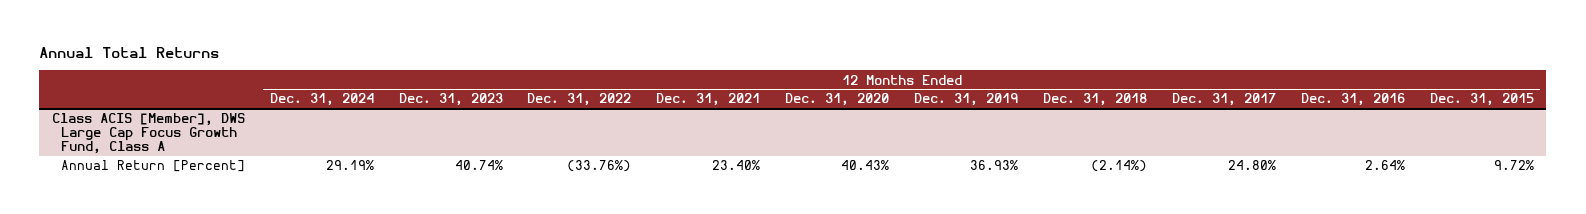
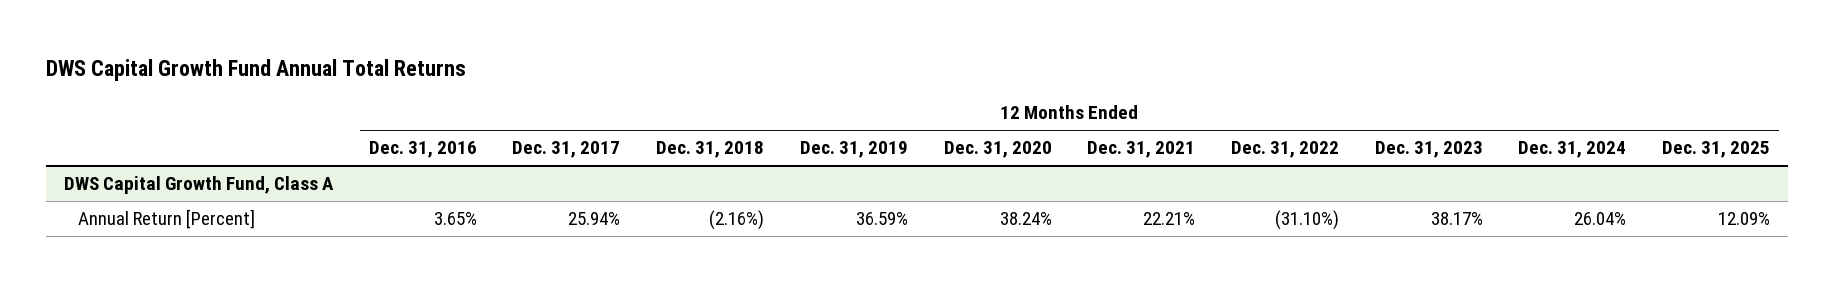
- Annual Total Returns
+ DWS Capital Growth Fund Annual Total Returns
- | 12 Months Ended Dec. 31, 2024 | 12 Months Ended Dec. 31, 2023 | 12 Months Ended Dec. 31, 2022 | 12 Months Ended Dec. 31, 2021 | 12 Months Ended Dec. 31, 2020 | 12 Months Ended Dec. 31, 2019 | 12 Months Ended Dec. 31, 2018 | 12 Months Ended Dec. 31, 2017 | 12 Months Ended Dec. 31, 2016 | 12 Months Ended Dec. 31, 2015
+ | 12 Months Ended Dec. 31, 2016 | 12 Months Ended Dec. 31, 2017 | 12 Months Ended Dec. 31, 2018 | 12 Months Ended Dec. 31, 2019 | 12 Months Ended Dec. 31, 2020 | 12 Months Ended Dec. 31, 2021 | 12 Months Ended Dec. 31, 2022 | 12 Months Ended Dec. 31, 2023 | 12 Months Ended Dec. 31, 2024 | 12 Months Ended Dec. 31, 2025
- Class ACIS [Member], DWS Large Cap Focus Growth Fund, Class A
- Annual Return [Percent] | 29.19% | 40.74% | (33.76%) | 23.40% | 40.43% | 36.93% | (2.14%) | 24.80% | 2.64% | 9.72%
+ DWS Capital Growth Fund, Class A
+ Annual Return [Percent] | 3.65% | 25.94% | (2.16%) | 36.59% | 38.24% | 22.21% | (31.10%) | 38.17% | 26.04% | 12.09%

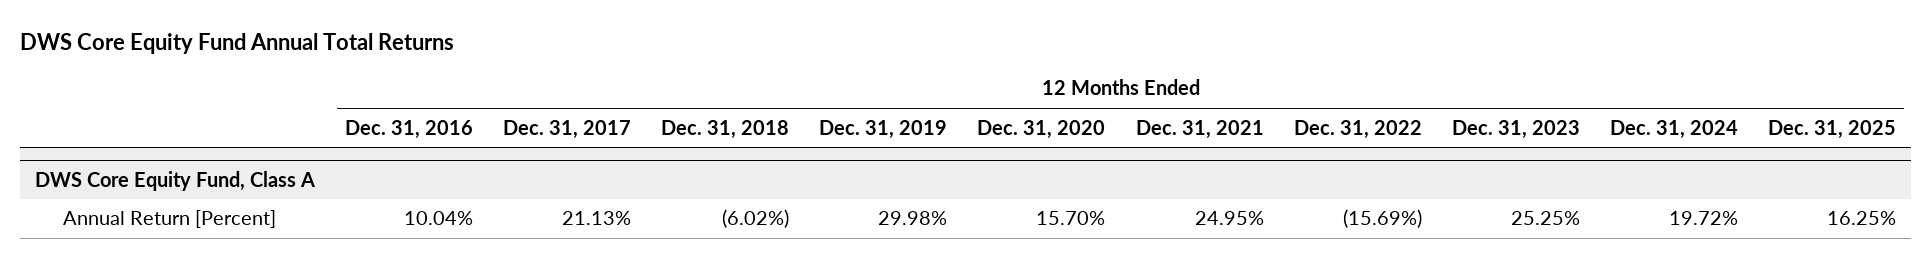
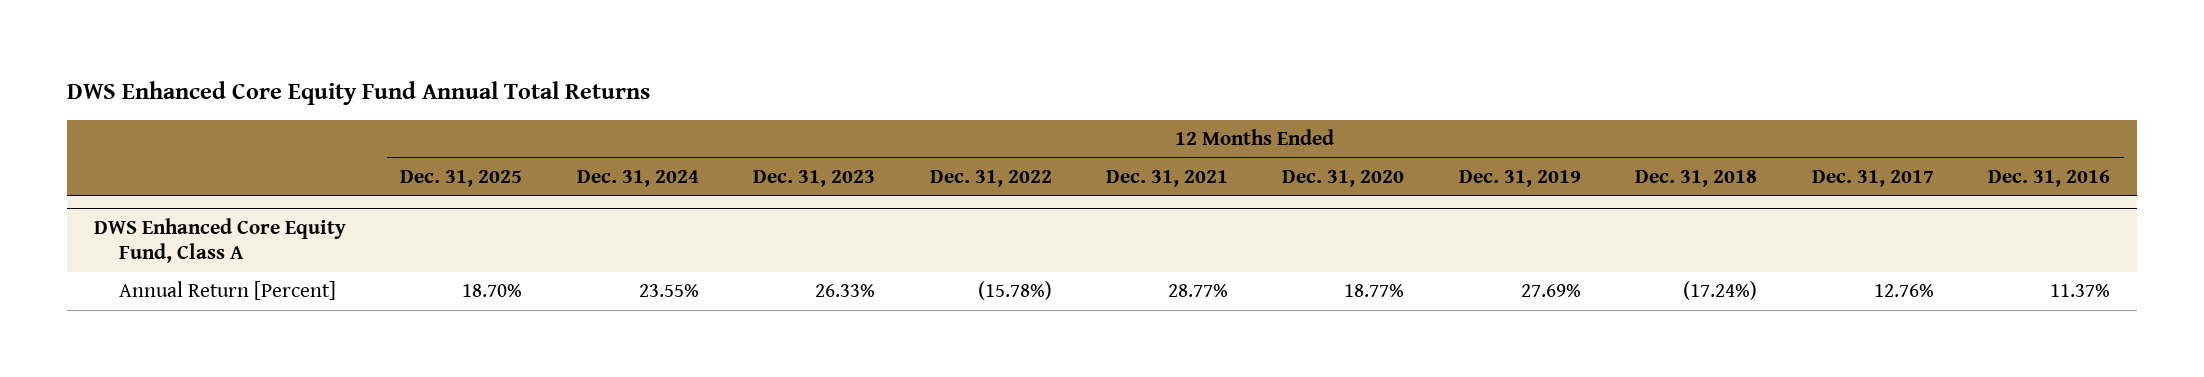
- DWS Core Equity Fund Annual Total Returns
+ DWS Enhanced Core Equity Fund Annual Total Returns
- | 12 Months Ended Dec. 31, 2016 | 12 Months Ended Dec. 31, 2017 | 12 Months Ended Dec. 31, 2018 | 12 Months Ended Dec. 31, 2019 | 12 Months Ended Dec. 31, 2020 | 12 Months Ended Dec. 31, 2021 | 12 Months Ended Dec. 31, 2022 | 12 Months Ended Dec. 31, 2023 | 12 Months Ended Dec. 31, 2024 | 12 Months Ended Dec. 31, 2025
+ | 12 Months Ended Dec. 31, 2025 | 12 Months Ended Dec. 31, 2024 | 12 Months Ended Dec. 31, 2023 | 12 Months Ended Dec. 31, 2022 | 12 Months Ended Dec. 31, 2021 | 12 Months Ended Dec. 31, 2020 | 12 Months Ended Dec. 31, 2019 | 12 Months Ended Dec. 31, 2018 | 12 Months Ended Dec. 31, 2017 | 12 Months Ended Dec. 31, 2016
- DWS Core Equity Fund, Class A
- Annual Return [Percent] | 10.04% | 21.13% | (6.02%) | 29.98% | 15.70% | 24.95% | (15.69%) | 25.25% | 19.72% | 16.25%
+ DWS Enhanced Core Equity Fund, Class A
+ Annual Return [Percent] | 18.70% | 23.55% | 26.33% | (15.78%) | 28.77% | 18.77% | 27.69% | (17.24%) | 12.76% | 11.37%

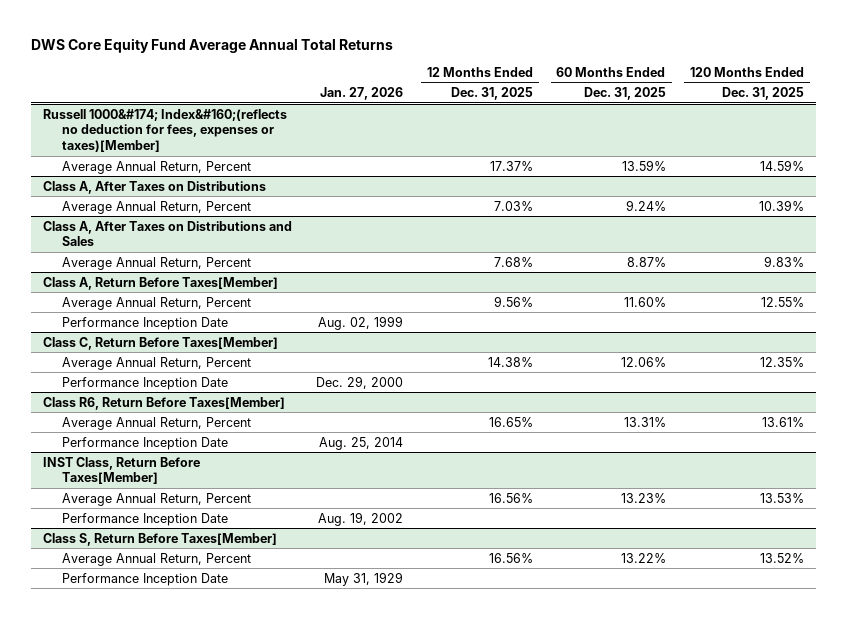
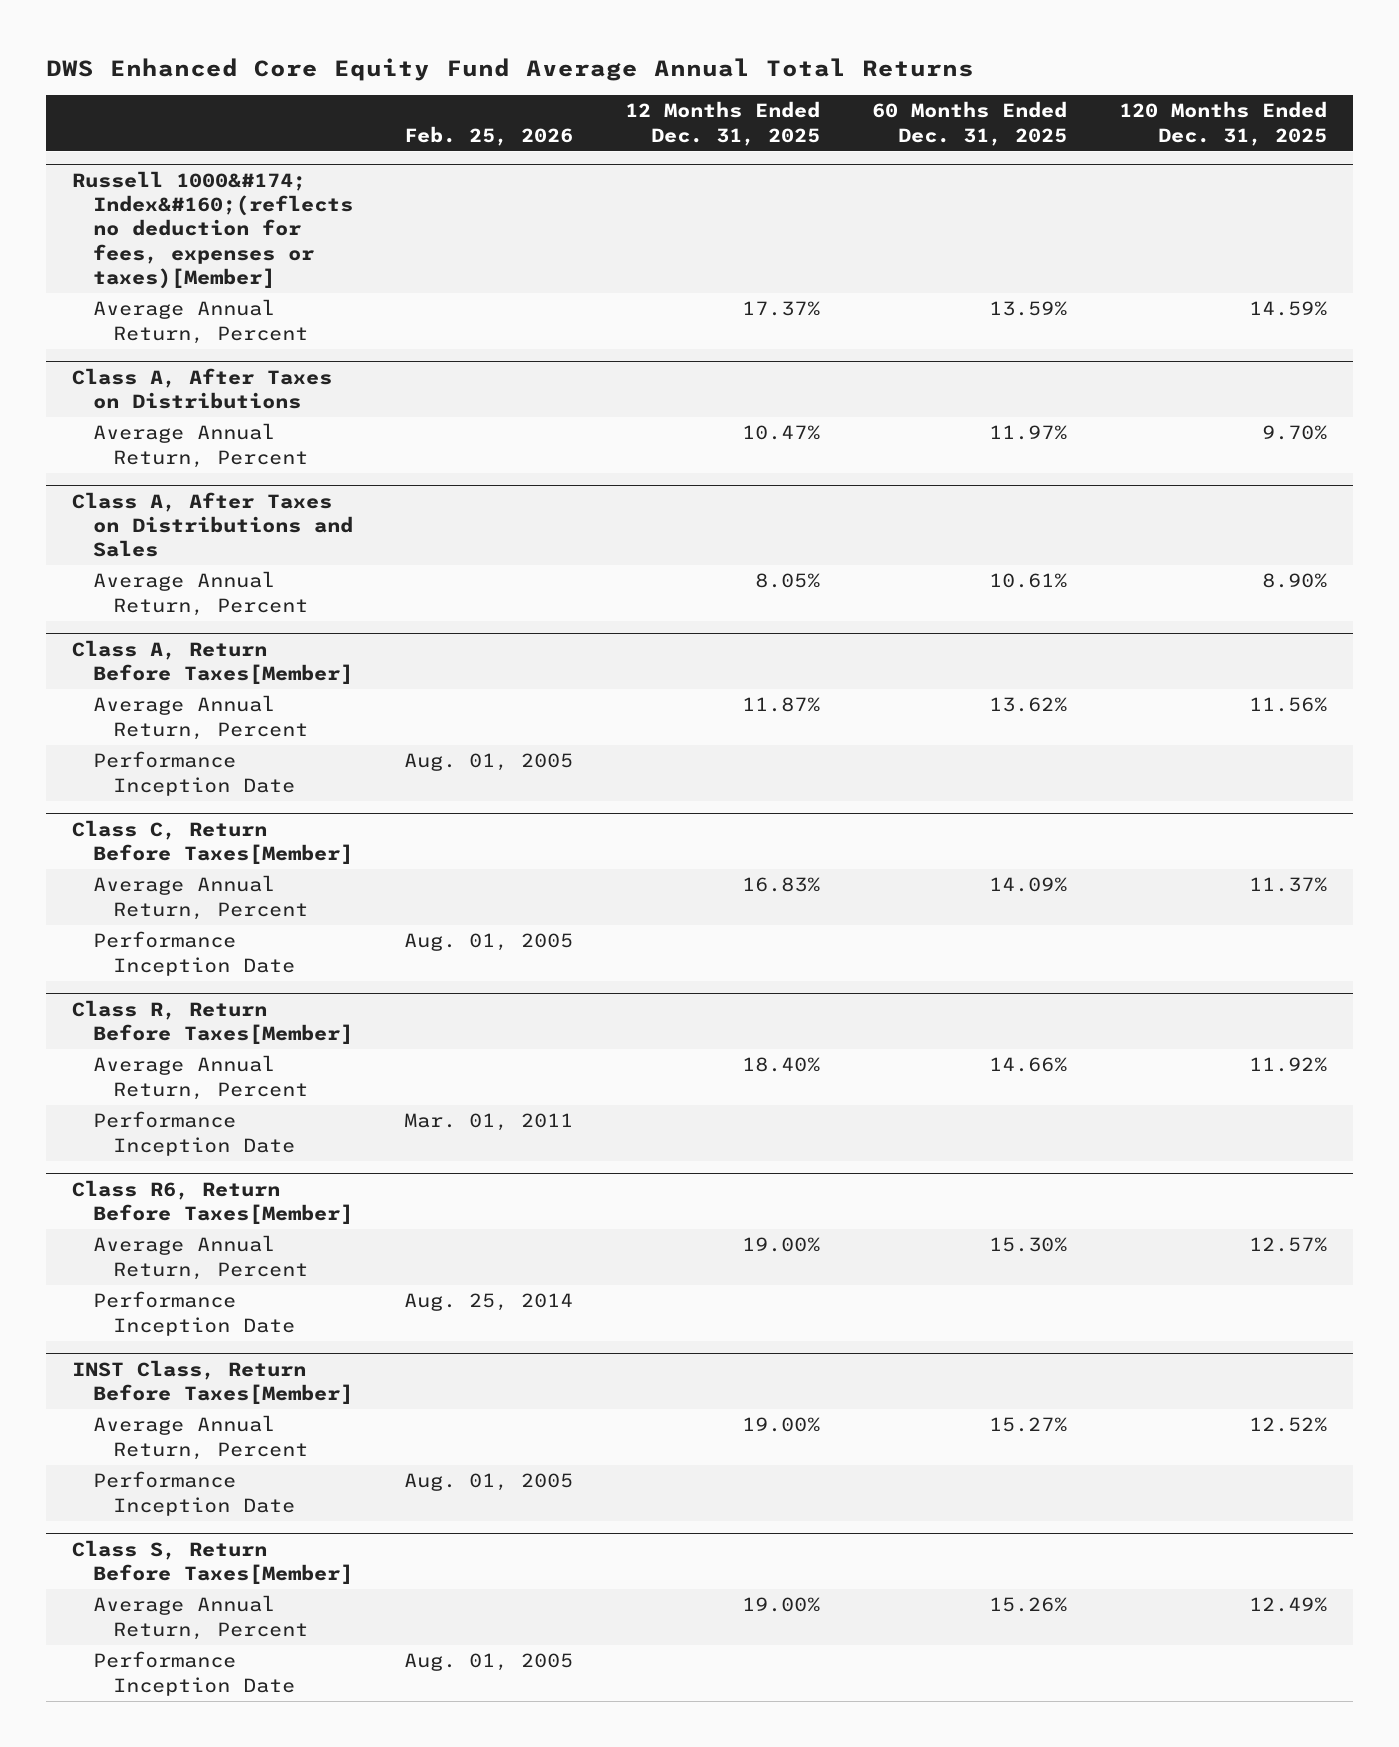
- DWS Core Equity Fund Average Annual Total Returns
+ DWS Enhanced Core Equity Fund Average Annual Total Returns
- | Jan. 27, 2026 | 12 Months Ended Dec. 31, 2025 | 60 Months Ended Dec. 31, 2025 | 120 Months Ended Dec. 31, 2025
+ | Feb. 25, 2026 | 12 Months Ended Dec. 31, 2025 | 60 Months Ended Dec. 31, 2025 | 120 Months Ended Dec. 31, 2025
@ Class A, After Taxes on Distributions
- Average Annual Return, Percent | | 7.03% | 9.24% | 10.39%
+ Average Annual Return, Percent | | 10.47% | 11.97% | 9.70%
@ Class A, After Taxes on Distributions and Sales
- Average Annual Return, Percent | | 7.68% | 8.87% | 9.83%
+ Average Annual Return, Percent | | 8.05% | 10.61% | 8.90%
@ Class A, Return Before Taxes[Member]
- Average Annual Return, Percent | | 9.56% | 11.60% | 12.55%
+ Average Annual Return, Percent | | 11.87% | 13.62% | 11.56%
@ Class C, Return Before Taxes[Member]
- Average Annual Return, Percent | | 14.38% | 12.06% | 12.35%
+ Average Annual Return, Percent | | 16.83% | 14.09% | 11.37%
+ Class R, Return Before Taxes[Member]
+ Average Annual Return, Percent | | 18.40% | 14.66% | 11.92%
+ Performance Inception Date | Mar. 01, 2011 | | |
@ Class R6, Return Before Taxes[Member]
- Average Annual Return, Percent | | 16.65% | 13.31% | 13.61%
+ Average Annual Return, Percent | | 19.00% | 15.30% | 12.57%
@ INST Class, Return Before Taxes[Member]
- Average Annual Return, Percent | | 16.56% | 13.23% | 13.53%
+ Average Annual Return, Percent | | 19.00% | 15.27% | 12.52%
@ Class S, Return Before Taxes[Member]
- Average Annual Return, Percent | | 16.56% | 13.22% | 13.52%
+ Average Annual Return, Percent | | 19.00% | 15.26% | 12.49%

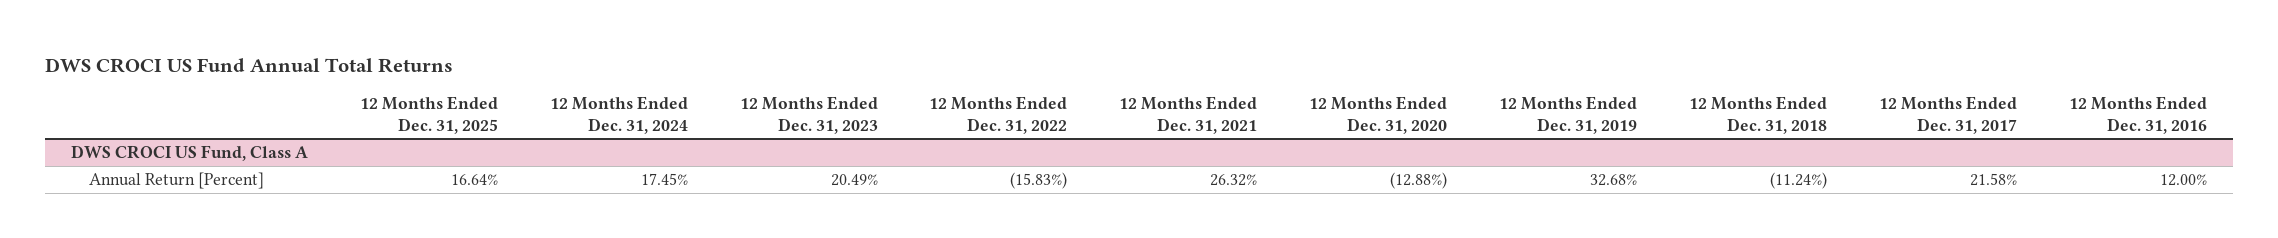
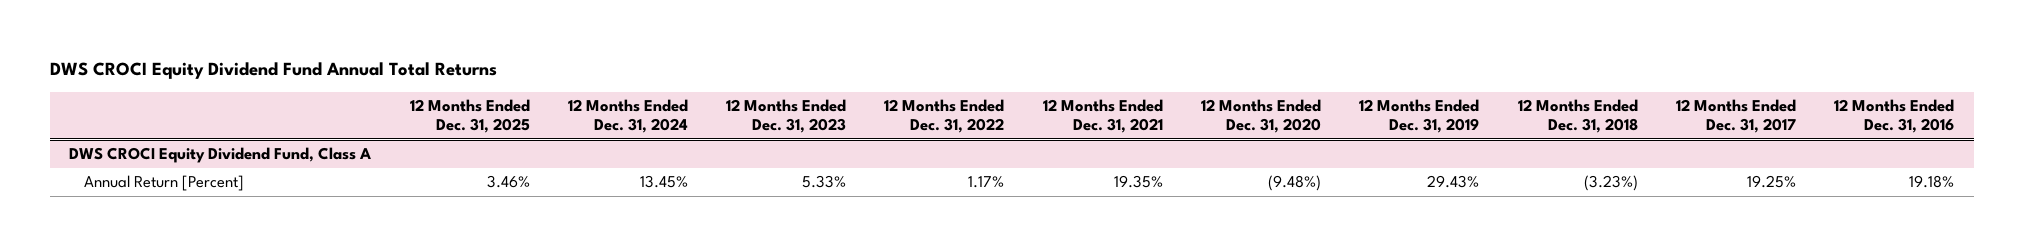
- DWS CROCI US Fund Annual Total Returns
+ DWS CROCI Equity Dividend Fund Annual Total Returns
- DWS CROCI US Fund, Class A
- Annual Return [Percent] | 16.64% | 17.45% | 20.49% | (15.83%) | 26.32% | (12.88%) | 32.68% | (11.24%) | 21.58% | 12.00%
+ DWS CROCI Equity Dividend Fund, Class A
+ Annual Return [Percent] | 3.46% | 13.45% | 5.33% | 1.17% | 19.35% | (9.48%) | 29.43% | (3.23%) | 19.25% | 19.18%

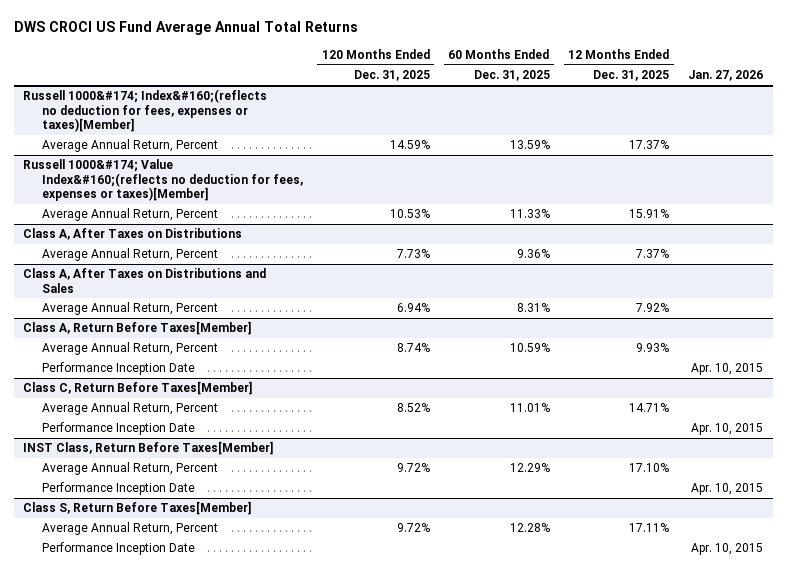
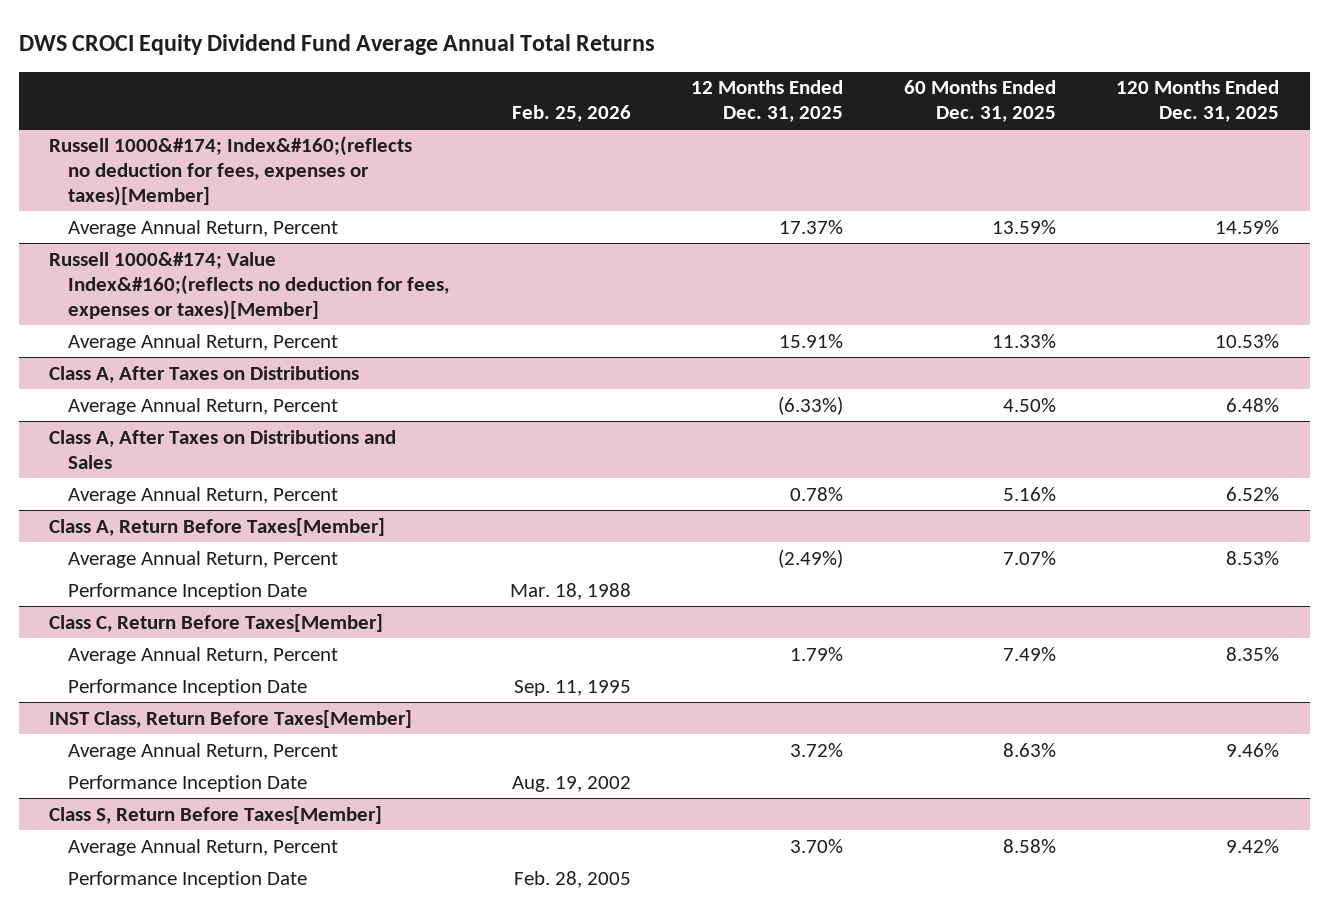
- DWS CROCI US Fund Average Annual Total Returns
+ DWS CROCI Equity Dividend Fund Average Annual Total Returns
- | 120 Months Ended Dec. 31, 2025 | 60 Months Ended Dec. 31, 2025 | 12 Months Ended Dec. 31, 2025 | Jan. 27, 2026
+ | Feb. 25, 2026 | 12 Months Ended Dec. 31, 2025 | 60 Months Ended Dec. 31, 2025 | 120 Months Ended Dec. 31, 2025
@ Class A, After Taxes on Distributions
- Average Annual Return, Percent | 7.73% | 9.36% | 7.37% |
+ Average Annual Return, Percent | | (6.33%) | 4.50% | 6.48%
@ Class A, After Taxes on Distributions and Sales
- Average Annual Return, Percent | 6.94% | 8.31% | 7.92% |
+ Average Annual Return, Percent | | 0.78% | 5.16% | 6.52%
@ Class A, Return Before Taxes[Member]
- Average Annual Return, Percent | 8.74% | 10.59% | 9.93% |
+ Average Annual Return, Percent | | (2.49%) | 7.07% | 8.53%
@ Class C, Return Before Taxes[Member]
- Average Annual Return, Percent | 8.52% | 11.01% | 14.71% |
+ Average Annual Return, Percent | | 1.79% | 7.49% | 8.35%
@ INST Class, Return Before Taxes[Member]
- Average Annual Return, Percent | 9.72% | 12.29% | 17.10% |
+ Average Annual Return, Percent | | 3.72% | 8.63% | 9.46%
@ Class S, Return Before Taxes[Member]
- Average Annual Return, Percent | 9.72% | 12.28% | 17.11% |
+ Average Annual Return, Percent | | 3.70% | 8.58% | 9.42%

